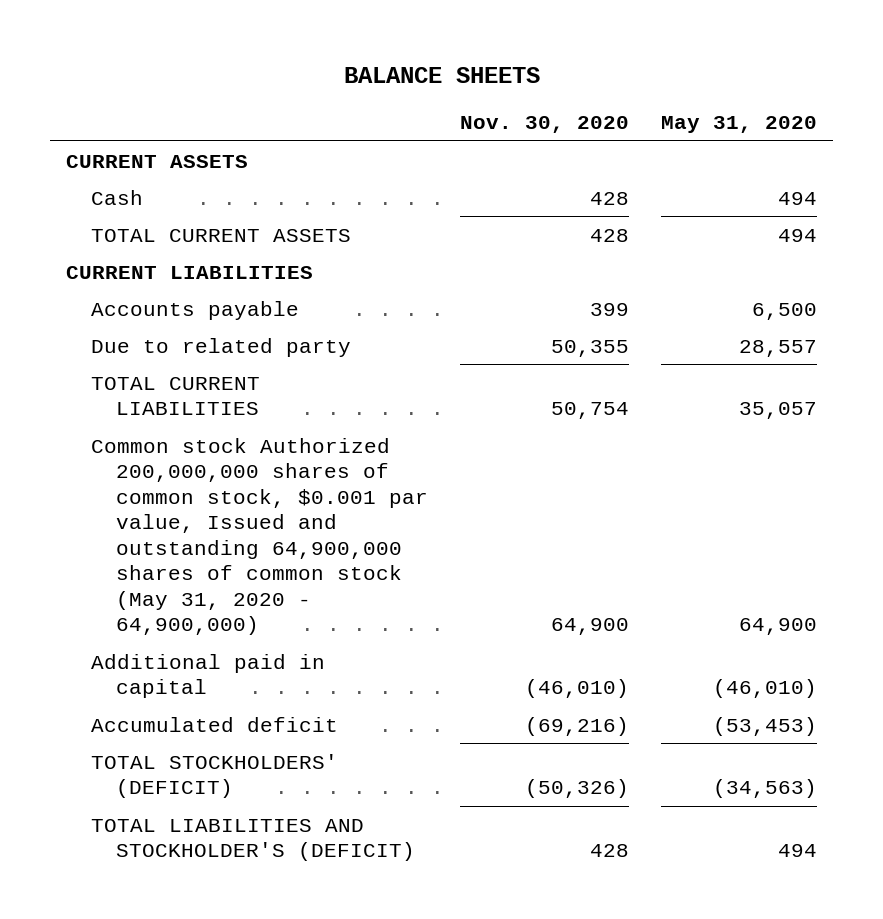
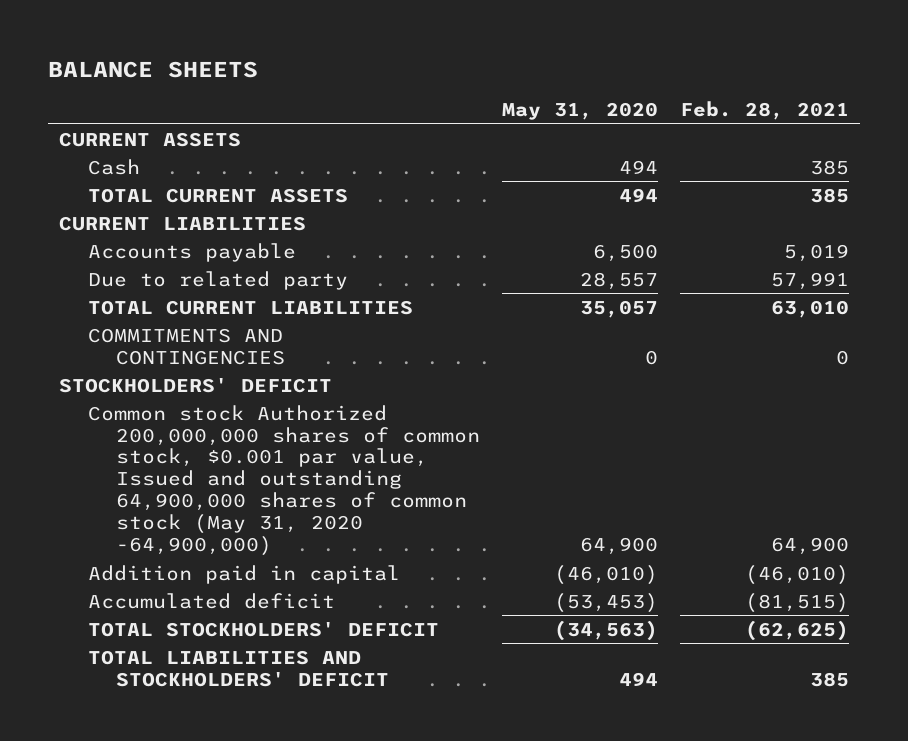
- | Nov. 30, 2020 | May 31, 2020
+ | May 31, 2020 | Feb. 28, 2021
- Common stock Authorized 200,000,000 shares of common stock, $0.001 par value, Issued and outstanding 64,900,000 shares of common stock (May 31, 2020 - 64,900,000) | 64,900 | 64,900
- Additional paid in capital | (46,010) | (46,010)
+ COMMITMENTS AND CONTINGENCIES | 0 | 0
+ STOCKHOLDERS' DEFICIT
+ Common stock Authorized 200,000,000 shares of common stock, $0.001 par value, Issued and outstanding 64,900,000 shares of common stock (May 31, 2020 -64,900,000) | 64,900 | 64,900
+ Addition paid in capital | (46,010) | (46,010)
- TOTAL STOCKHOLDERS' (DEFICIT) | (50,326) | (34,563)
- TOTAL LIABILITIES AND STOCKHOLDER'S (DEFICIT) | 428 | 494
+ TOTAL STOCKHOLDERS' DEFICIT | (34,563) | (62,625)
+ TOTAL LIABILITIES AND STOCKHOLDERS' DEFICIT | 494 | 385

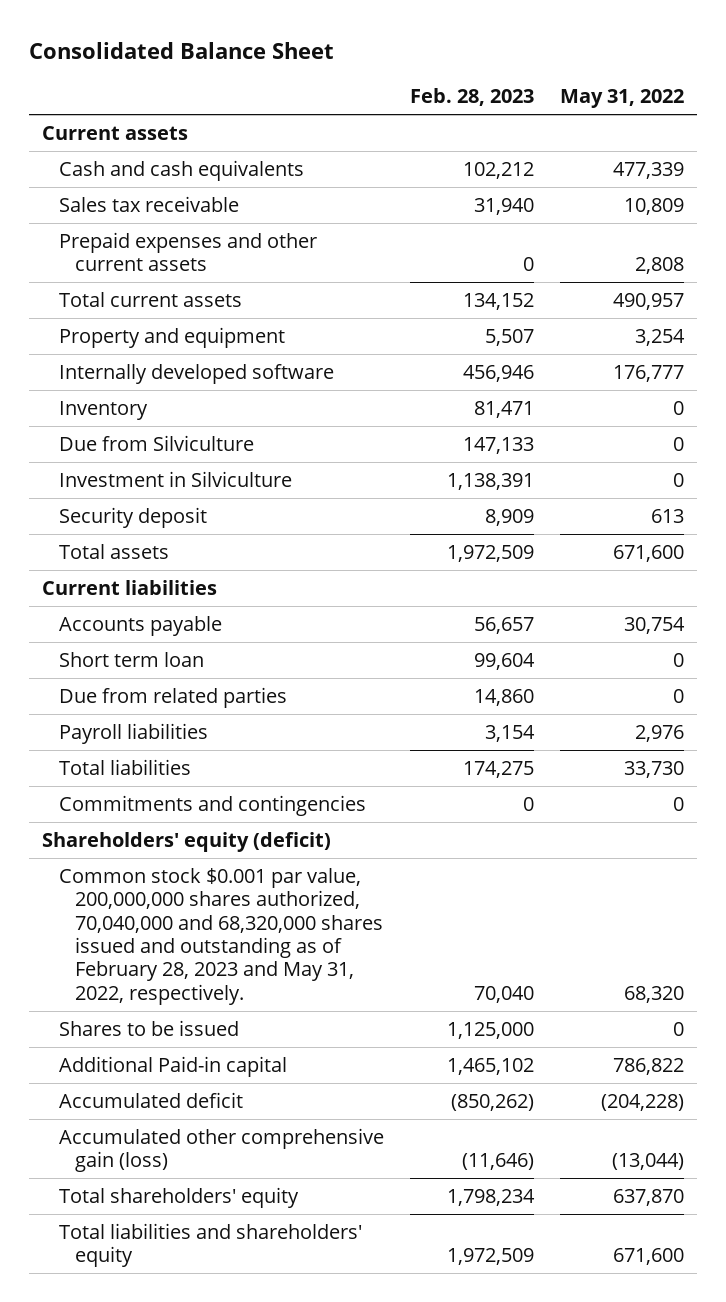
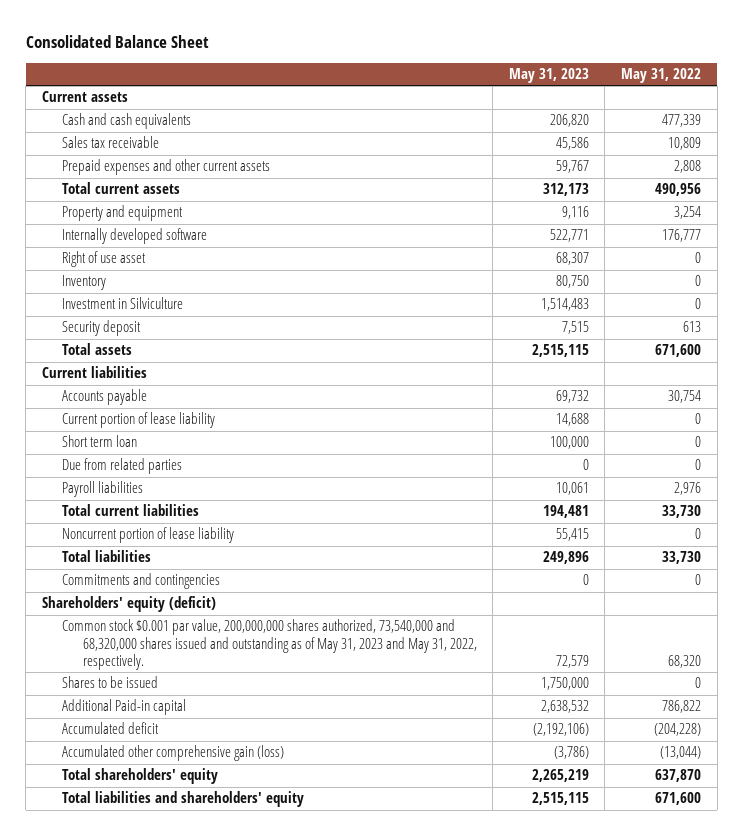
- | Feb. 28, 2023 | May 31, 2022
+ | May 31, 2023 | May 31, 2022
- Total current assets | 134,152 | 490,957
+ Total current assets | 312,173 | 490,956
+ Right of use asset | 68,307 | 0
- Due from Silviculture | 147,133 | 0
+ Current portion of lease liability | 14,688 | 0
+ Total current liabilities | 194,481 | 33,730
+ Noncurrent portion of lease liability | 55,415 | 0
- Common stock $0.001 par value, 200,000,000 shares authorized, 70,040,000 and 68,320,000 shares issued and outstanding as of February 28, 2023 and May 31, 2022, respectively. | 70,040 | 68,320
+ Common stock $0.001 par value, 200,000,000 shares authorized, 73,540,000 and 68,320,000 shares issued and outstanding as of May 31, 2023 and May 31, 2022, respectively. | 72,579 | 68,320

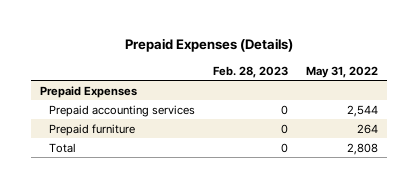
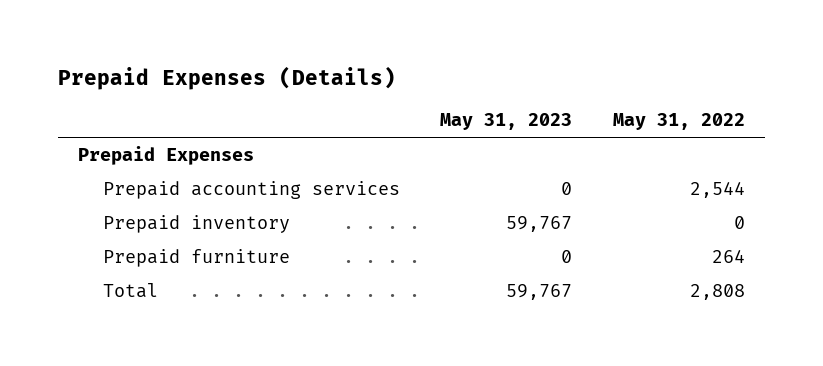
- | Feb. 28, 2023 | May 31, 2022
+ | May 31, 2023 | May 31, 2022
+ Prepaid inventory | 59,767 | 0

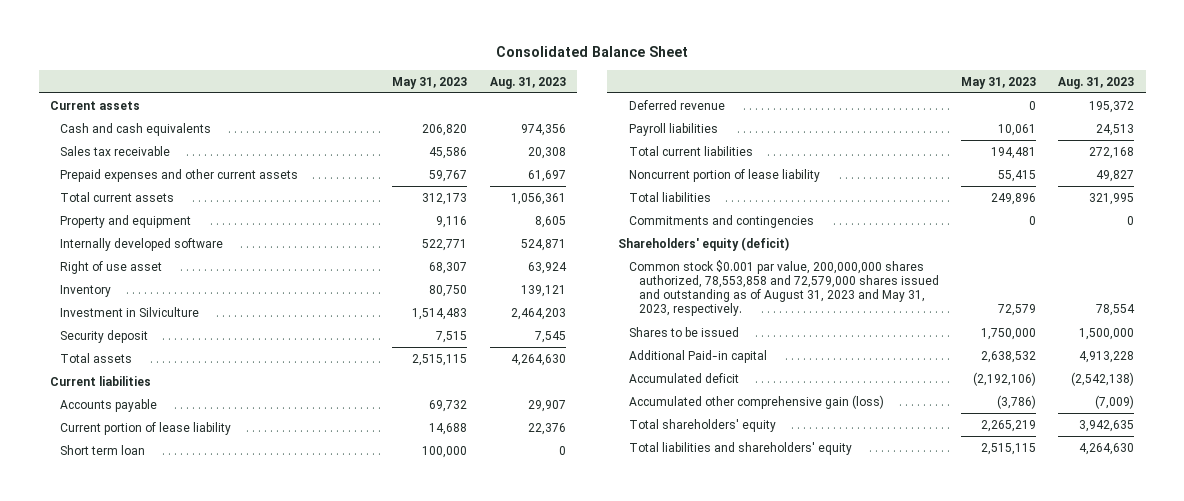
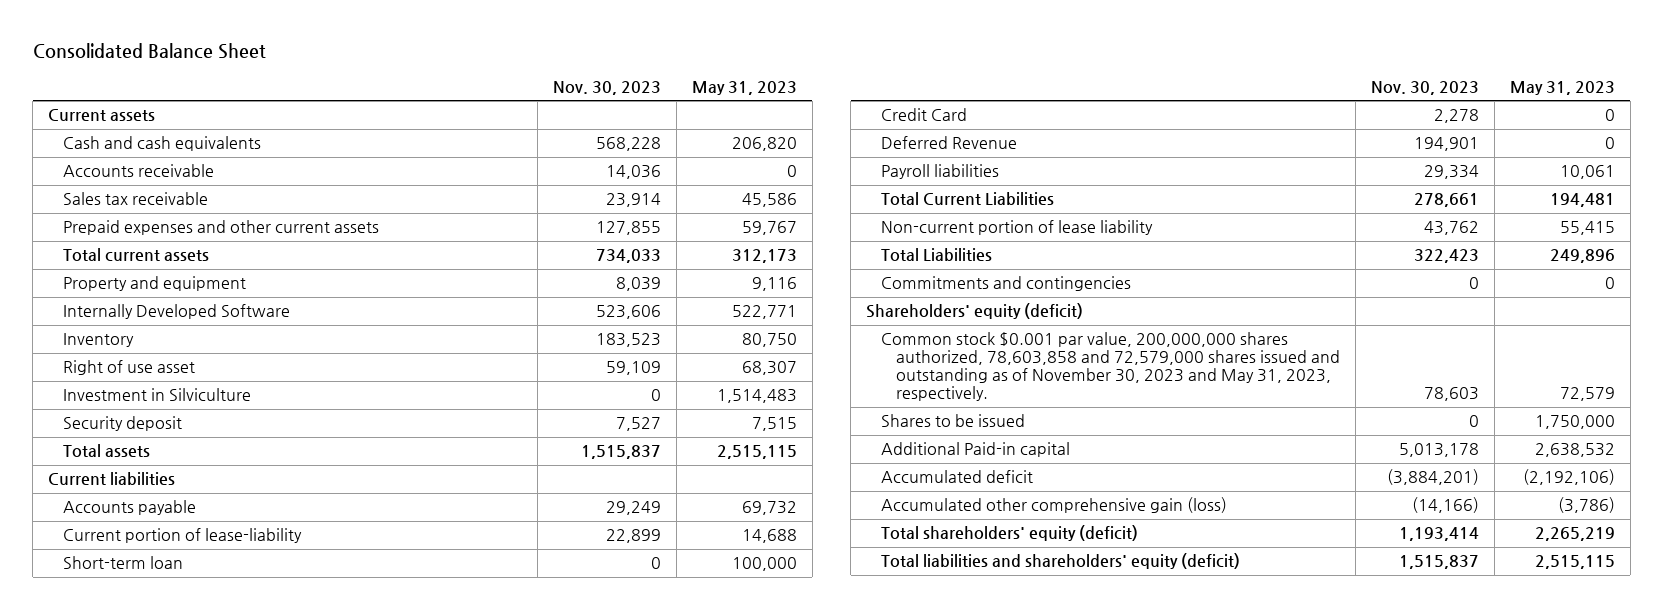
- | May 31, 2023 | Aug. 31, 2023
+ | Nov. 30, 2023 | May 31, 2023
+ Accounts receivable | 14,036 | 0
- Internally developed software | 522,771 | 524,871
+ Internally Developed Software | 523,606 | 522,771
moved down: Right of use asset | 59,109 | 68,307
- Current portion of lease liability | 14,688 | 22,376
- Short term loan | 100,000 | 0
- Deferred revenue | 0 | 195,372
+ Current portion of lease-liability | 22,899 | 14,688
+ Short-term loan | 0 | 100,000
+ Credit Card | 2,278 | 0
+ Deferred Revenue | 194,901 | 0
- Total current liabilities | 194,481 | 272,168
- Noncurrent portion of lease liability | 55,415 | 49,827
- Total liabilities | 249,896 | 321,995
+ Total Current Liabilities | 278,661 | 194,481
+ Non-current portion of lease liability | 43,762 | 55,415
+ Total Liabilities | 322,423 | 249,896
- Common stock $0.001 par value, 200,000,000 shares authorized, 78,553,858 and 72,579,000 shares issued and outstanding as of August 31, 2023 and May 31, 2023, respectively. | 72,579 | 78,554
+ Common stock $0.001 par value, 200,000,000 shares authorized, 78,603,858 and 72,579,000 shares issued and outstanding as of November 30, 2023 and May 31, 2023, respectively. | 78,603 | 72,579
- Total shareholders' equity | 2,265,219 | 3,942,635
- Total liabilities and shareholders' equity | 2,515,115 | 4,264,630
+ Total shareholders' equity (deficit) | 1,193,414 | 2,265,219
+ Total liabilities and shareholders' equity (deficit) | 1,515,837 | 2,515,115

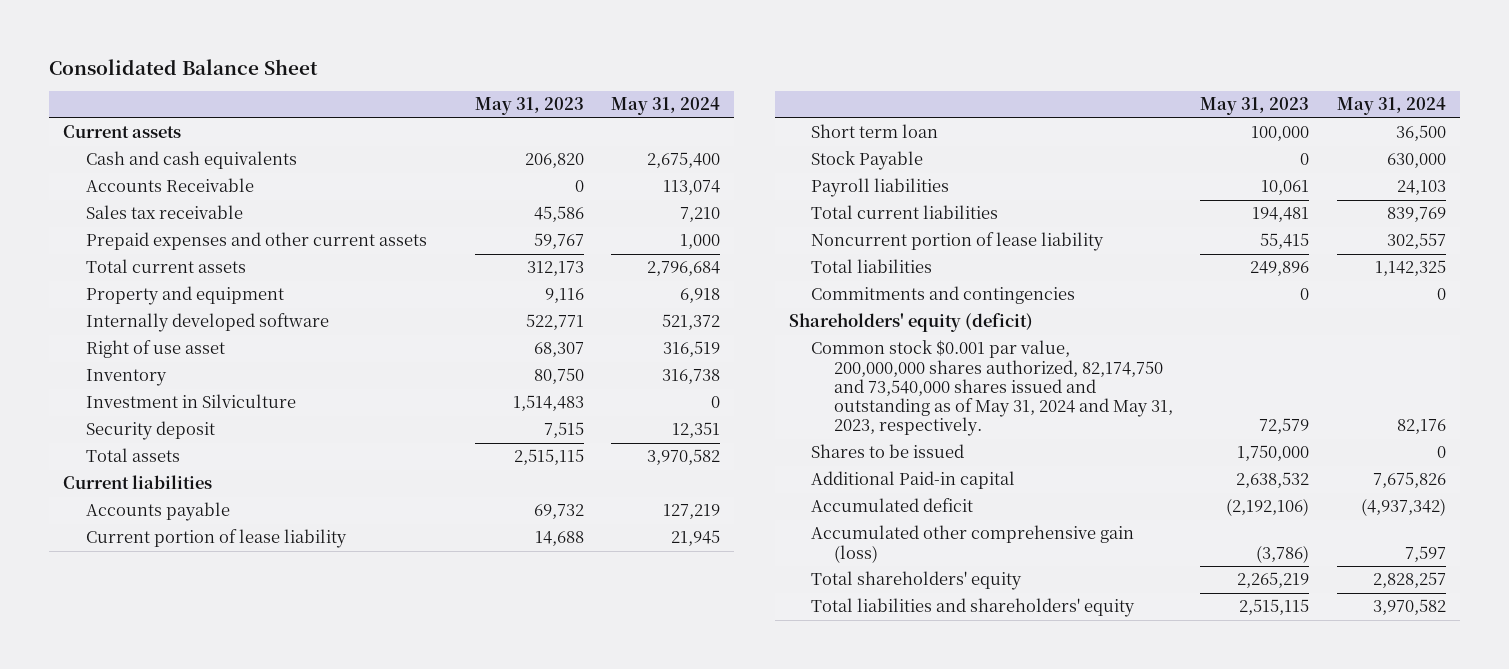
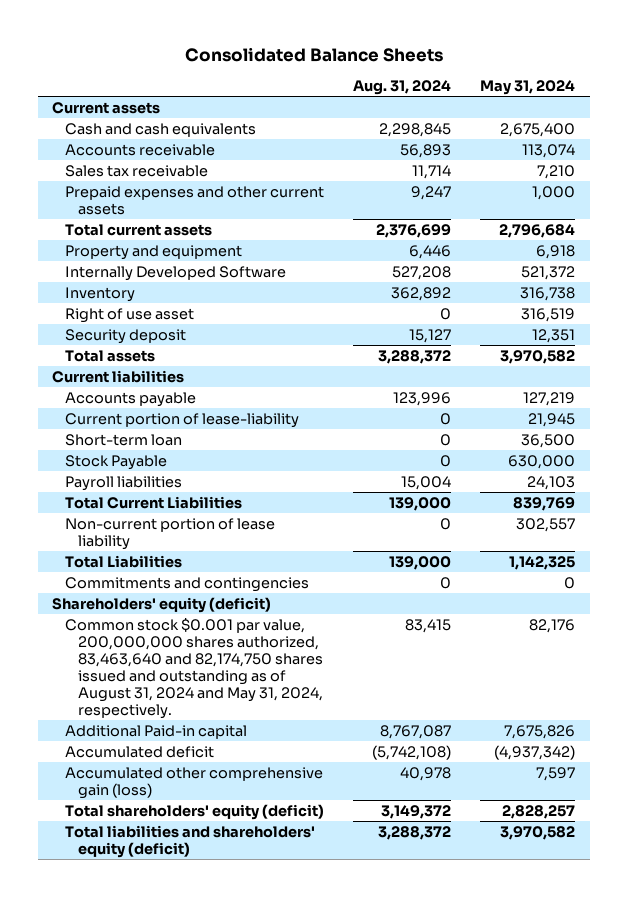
- Consolidated Balance Sheet
+ Consolidated Balance Sheets
- | May 31, 2023 | May 31, 2024
+ | Aug. 31, 2024 | May 31, 2024
- Accounts Receivable | 0 | 113,074
+ Accounts receivable | 56,893 | 113,074
- Internally developed software | 522,771 | 521,372
+ Internally Developed Software | 527,208 | 521,372
- Investment in Silviculture | 1,514,483 | 0
moved down: Right of use asset | 0 | 316,519
- Current portion of lease liability | 14,688 | 21,945
- Short term loan | 100,000 | 36,500
+ Current portion of lease-liability | 0 | 21,945
+ Short-term loan | 0 | 36,500
- Total current liabilities | 194,481 | 839,769
- Noncurrent portion of lease liability | 55,415 | 302,557
- Total liabilities | 249,896 | 1,142,325
+ Total Current Liabilities | 139,000 | 839,769
+ Non-current portion of lease liability | 0 | 302,557
+ Total Liabilities | 139,000 | 1,142,325
- Common stock $0.001 par value, 200,000,000 shares authorized, 82,174,750 and 73,540,000 shares issued and outstanding as of May 31, 2024 and May 31, 2023, respectively. | 72,579 | 82,176
- Shares to be issued | 1,750,000 | 0
+ Common stock $0.001 par value, 200,000,000 shares authorized, 83,463,640 and 82,174,750 shares issued and outstanding as of August 31, 2024 and May 31, 2024, respectively. | 83,415 | 82,176
- Total shareholders' equity | 2,265,219 | 2,828,257
- Total liabilities and shareholders' equity | 2,515,115 | 3,970,582
+ Total shareholders' equity (deficit) | 3,149,372 | 2,828,257
+ Total liabilities and shareholders' equity (deficit) | 3,288,372 | 3,970,582

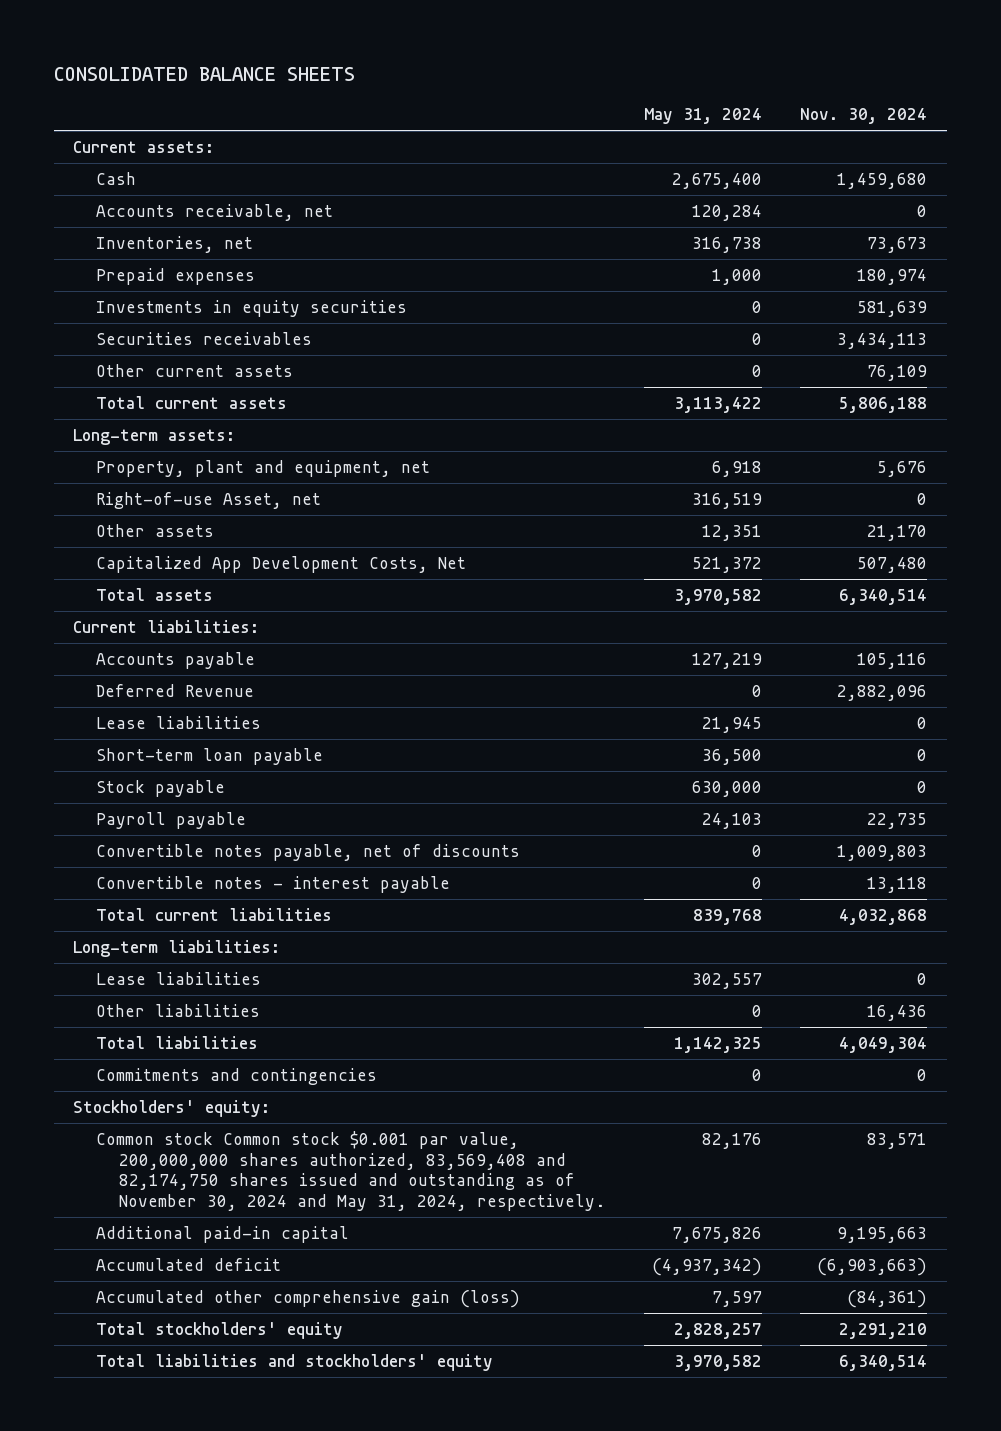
- Consolidated Balance Sheets
+ CONSOLIDATED BALANCE SHEETS
- | Aug. 31, 2024 | May 31, 2024
+ | May 31, 2024 | Nov. 30, 2024
- Current assets
- Cash and cash equivalents | 2,298,845 | 2,675,400
- Accounts receivable | 56,893 | 113,074
- Sales tax receivable | 11,714 | 7,210
- Prepaid expenses and other current assets | 9,247 | 1,000
- Total current assets | 2,376,699 | 2,796,684
- Property and equipment | 6,446 | 6,918
- Internally Developed Software | 527,208 | 521,372
- Inventory | 362,892 | 316,738
- Right of use asset | 0 | 316,519
- Security deposit | 15,127 | 12,351
+ Current assets:
+ Cash | 2,675,400 | 1,459,680
+ Accounts receivable, net | 120,284 | 0
+ Inventories, net | 316,738 | 73,673
+ Prepaid expenses | 1,000 | 180,974
+ Investments in equity securities | 0 | 581,639
+ Securities receivables | 0 | 3,434,113
+ Other current assets | 0 | 76,109
+ Total current assets | 3,113,422 | 5,806,188
+ Long-term assets:
+ Property, plant and equipment, net | 6,918 | 5,676
+ Right-of-use Asset, net | 316,519 | 0
+ Other assets | 12,351 | 21,170
+ Capitalized App Development Costs, Net | 521,372 | 507,480
- Current liabilities
+ Current liabilities:
- Current portion of lease-liability | 0 | 21,945
- Short-term loan | 0 | 36,500
- Stock Payable | 0 | 630,000
- Payroll liabilities | 15,004 | 24,103
- Total Current Liabilities | 139,000 | 839,769
- Non-current portion of lease liability | 0 | 302,557
- Total Liabilities | 139,000 | 1,142,325
+ Deferred Revenue | 0 | 2,882,096
+ Lease liabilities | 21,945 | 0
+ Short-term loan payable | 36,500 | 0
+ Stock payable | 630,000 | 0
+ Payroll payable | 24,103 | 22,735
+ Convertible notes payable, net of discounts | 0 | 1,009,803
+ Convertible notes - interest payable | 0 | 13,118
+ Total current liabilities | 839,768 | 4,032,868
+ Long-term liabilities:
+ Lease liabilities | 302,557 | 0
+ Other liabilities | 0 | 16,436
+ Total liabilities | 1,142,325 | 4,049,304
- Shareholders' equity (deficit)
- Common stock $0.001 par value, 200,000,000 shares authorized, 83,463,640 and 82,174,750 shares issued and outstanding as of August 31, 2024 and May 31, 2024, respectively. | 83,415 | 82,176
- Additional Paid-in capital | 8,767,087 | 7,675,826
+ Stockholders' equity:
+ Common stock Common stock $0.001 par value, 200,000,000 shares authorized, 83,569,408 and 82,174,750 shares issued and outstanding as of November 30, 2024 and May 31, 2024, respectively. | 82,176 | 83,571
+ Additional paid-in capital | 7,675,826 | 9,195,663
- Total shareholders' equity (deficit) | 3,149,372 | 2,828,257
- Total liabilities and shareholders' equity (deficit) | 3,288,372 | 3,970,582
+ Total stockholders' equity | 2,828,257 | 2,291,210
+ Total liabilities and stockholders' equity | 3,970,582 | 6,340,514

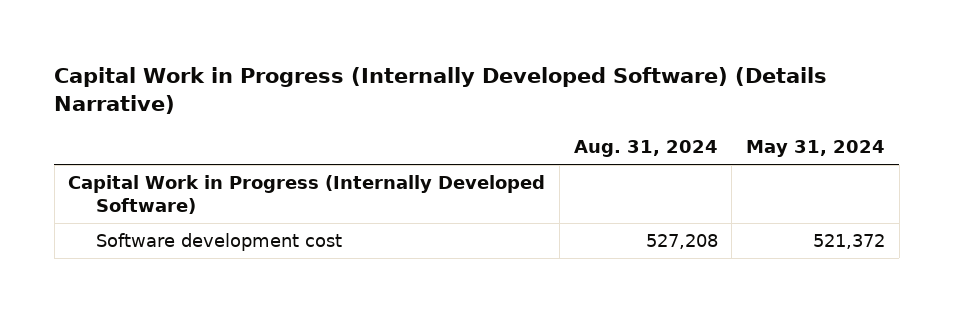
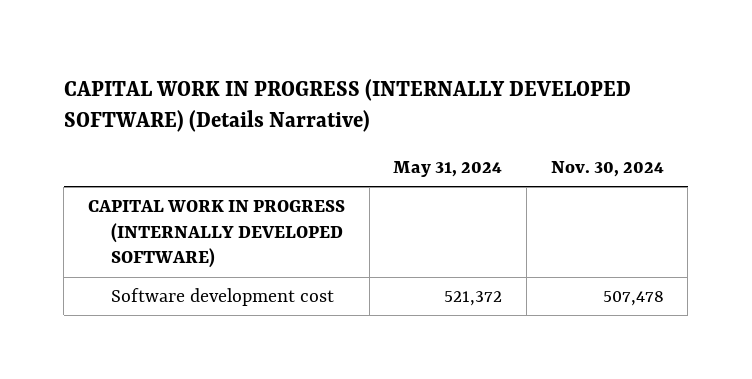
- Capital Work in Progress (Internally Developed Software) (Details Narrative)
+ CAPITAL WORK IN PROGRESS (INTERNALLY DEVELOPED SOFTWARE) (Details Narrative)
- | Aug. 31, 2024 | May 31, 2024
+ | May 31, 2024 | Nov. 30, 2024
- Capital Work in Progress (Internally Developed Software)
+ CAPITAL WORK IN PROGRESS (INTERNALLY DEVELOPED SOFTWARE)

